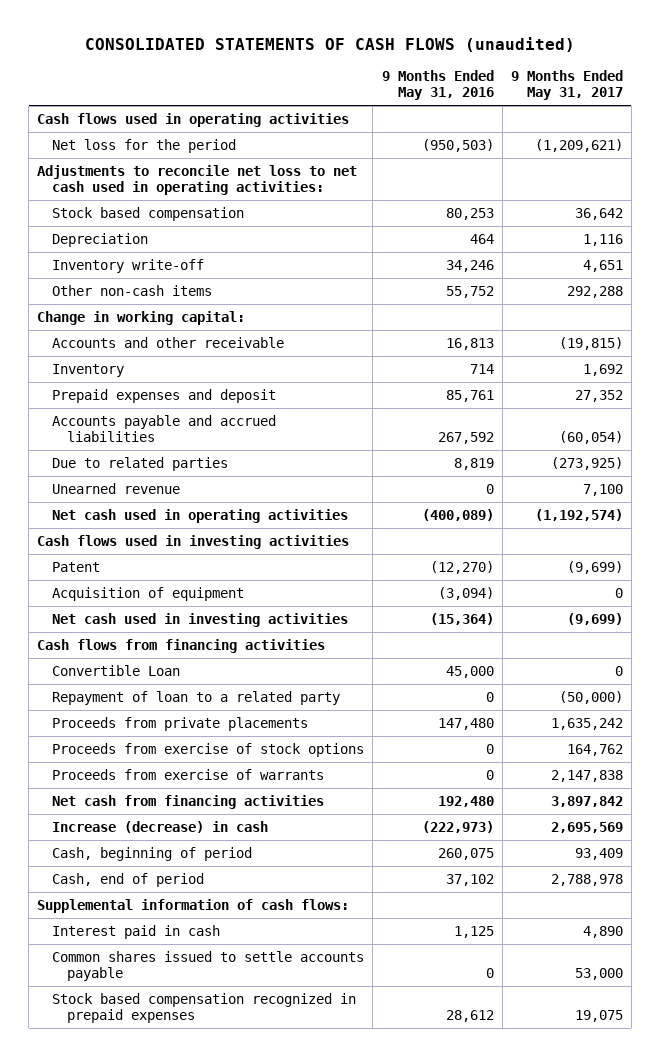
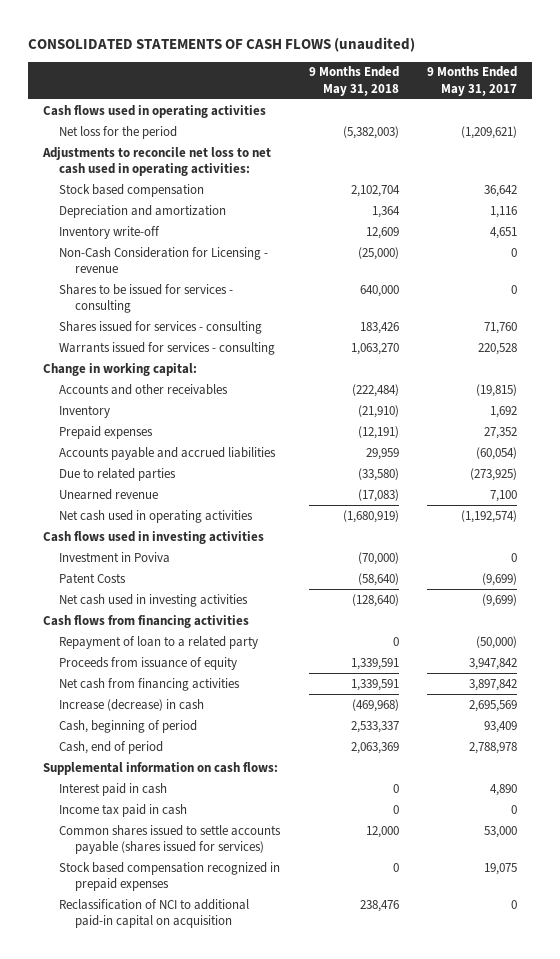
- | 9 Months Ended May 31, 2016 | 9 Months Ended May 31, 2017
+ | 9 Months Ended May 31, 2018 | 9 Months Ended May 31, 2017
- Depreciation | 464 | 1,116
+ Depreciation and amortization | 1,364 | 1,116
- Other non-cash items | 55,752 | 292,288
+ Non-Cash Consideration for Licensing - revenue | (25,000) | 0
+ Shares to be issued for services - consulting | 640,000 | 0
+ Shares issued for services - consulting | 183,426 | 71,760
+ Warrants issued for services - consulting | 1,063,270 | 220,528
- Accounts and other receivable | 16,813 | (19,815)
+ Accounts and other receivables | (222,484) | (19,815)
- Prepaid expenses and deposit | 85,761 | 27,352
+ Prepaid expenses | (12,191) | 27,352
- Patent | (12,270) | (9,699)
- Acquisition of equipment | (3,094) | 0
+ Investment in Poviva | (70,000) | 0
+ Patent Costs | (58,640) | (9,699)
- Convertible Loan | 45,000 | 0
- Proceeds from private placements | 147,480 | 1,635,242
- Proceeds from exercise of stock options | 0 | 164,762
- Proceeds from exercise of warrants | 0 | 2,147,838
+ Proceeds from issuance of equity | 1,339,591 | 3,947,842
- Supplemental information of cash flows:
+ Supplemental information on cash flows:
- Common shares issued to settle accounts payable | 0 | 53,000
+ Income tax paid in cash | 0 | 0
+ Common shares issued to settle accounts payable (shares issued for services) | 12,000 | 53,000
+ Reclassification of NCI to additional paid-in capital on acquisition | 238,476 | 0

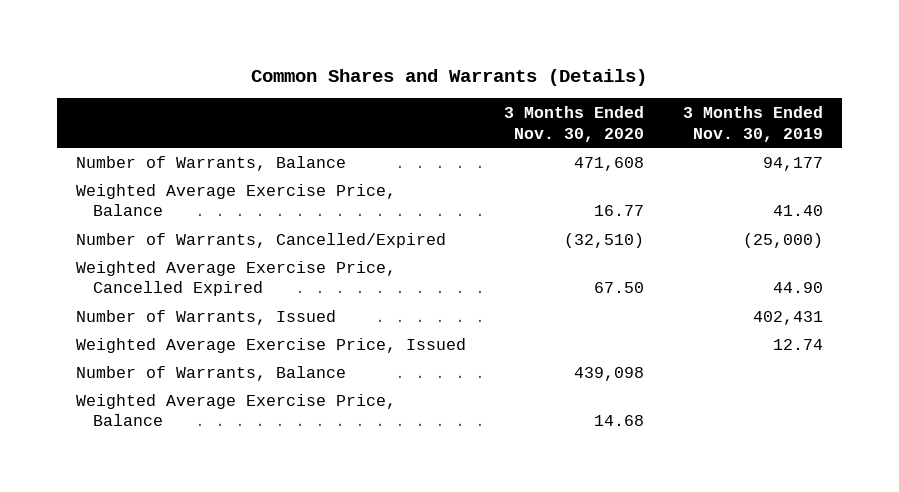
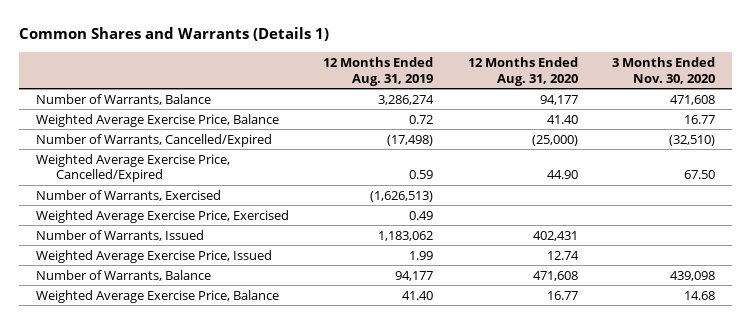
- Common Shares and Warrants (Details)
+ Common Shares and Warrants (Details 1)
- | 3 Months Ended Nov. 30, 2020 | 3 Months Ended Nov. 30, 2019
+ | 12 Months Ended Aug. 31, 2019 | 12 Months Ended Aug. 31, 2020 | 3 Months Ended Nov. 30, 2020
- Weighted Average Exercise Price, Cancelled Expired | 67.50 | 44.90
+ Weighted Average Exercise Price, Cancelled/Expired | 0.59 | 44.90 | 67.50
+ Number of Warrants, Exercised | (1,626,513) | |
+ Weighted Average Exercise Price, Exercised | 0.49 | |

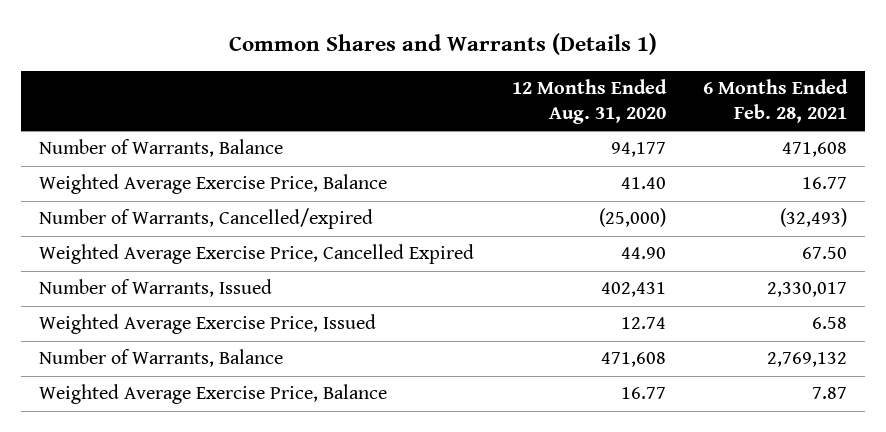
- | 12 Months Ended Aug. 31, 2019 | 12 Months Ended Aug. 31, 2020 | 3 Months Ended Nov. 30, 2020
+ | 12 Months Ended Aug. 31, 2020 | 6 Months Ended Feb. 28, 2021
- Number of Warrants, Cancelled/Expired | (17,498) | (25,000) | (32,510)
- Weighted Average Exercise Price, Cancelled/Expired | 0.59 | 44.90 | 67.50
- Number of Warrants, Exercised | (1,626,513) | |
- Weighted Average Exercise Price, Exercised | 0.49 | |
+ Number of Warrants, Cancelled/expired | (25,000) | (32,493)
+ Weighted Average Exercise Price, Cancelled Expired | 44.90 | 67.50

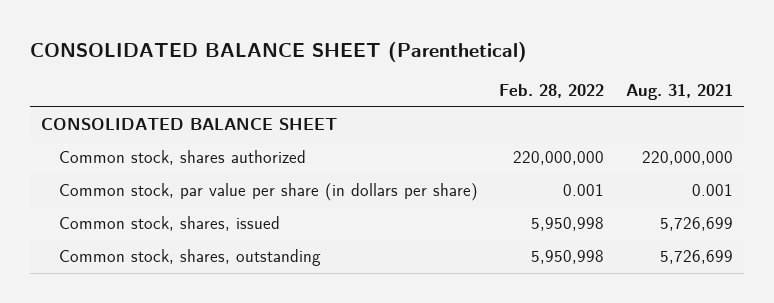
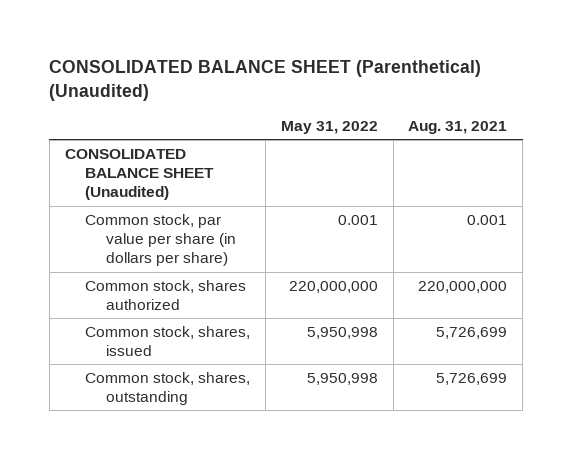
- CONSOLIDATED BALANCE SHEET (Parenthetical)
+ CONSOLIDATED BALANCE SHEET (Parenthetical) (Unaudited)
- | Feb. 28, 2022 | Aug. 31, 2021
+ | May 31, 2022 | Aug. 31, 2021
- CONSOLIDATED BALANCE SHEET
+ CONSOLIDATED BALANCE SHEET (Unaudited)
moved down: Common stock, shares authorized | 220,000,000 | 220,000,000

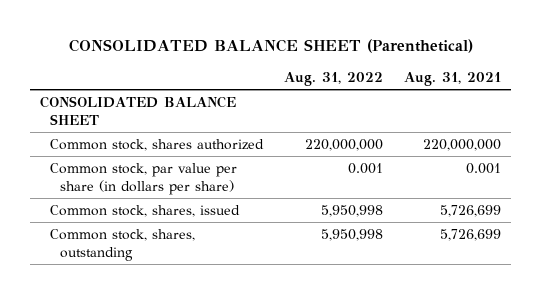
- CONSOLIDATED BALANCE SHEET (Parenthetical) (Unaudited)
+ CONSOLIDATED BALANCE SHEET (Parenthetical)
- | May 31, 2022 | Aug. 31, 2021
+ | Aug. 31, 2022 | Aug. 31, 2021
- CONSOLIDATED BALANCE SHEET (Unaudited)
+ CONSOLIDATED BALANCE SHEET
moved down: Common stock, par value per share (in dollars per share) | 0.001 | 0.001

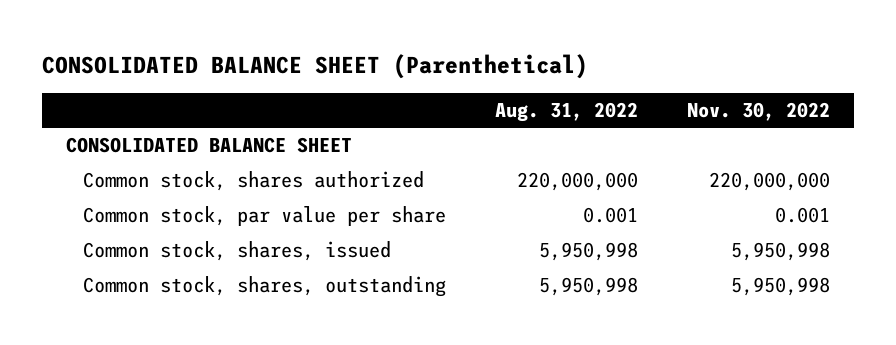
- | Aug. 31, 2022 | Aug. 31, 2021
+ | Aug. 31, 2022 | Nov. 30, 2022
- Common stock, par value per share (in dollars per share) | 0.001 | 0.001
+ Common stock, par value per share | 0.001 | 0.001

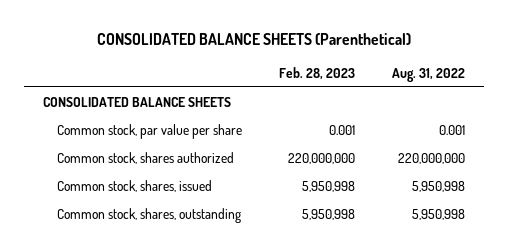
- CONSOLIDATED BALANCE SHEET (Parenthetical)
+ CONSOLIDATED BALANCE SHEETS (Parenthetical)
- | Aug. 31, 2022 | Nov. 30, 2022
+ | Feb. 28, 2023 | Aug. 31, 2022
- CONSOLIDATED BALANCE SHEET
+ CONSOLIDATED BALANCE SHEETS
moved down: Common stock, shares authorized | 220,000,000 | 220,000,000

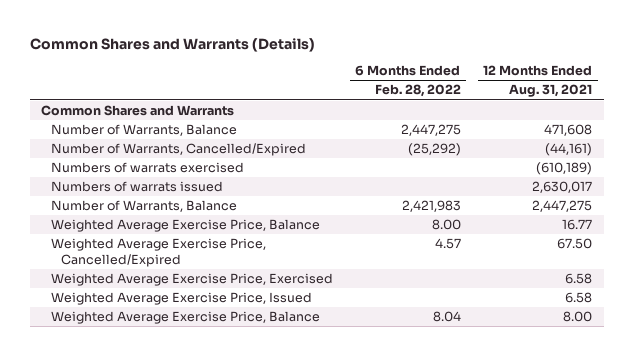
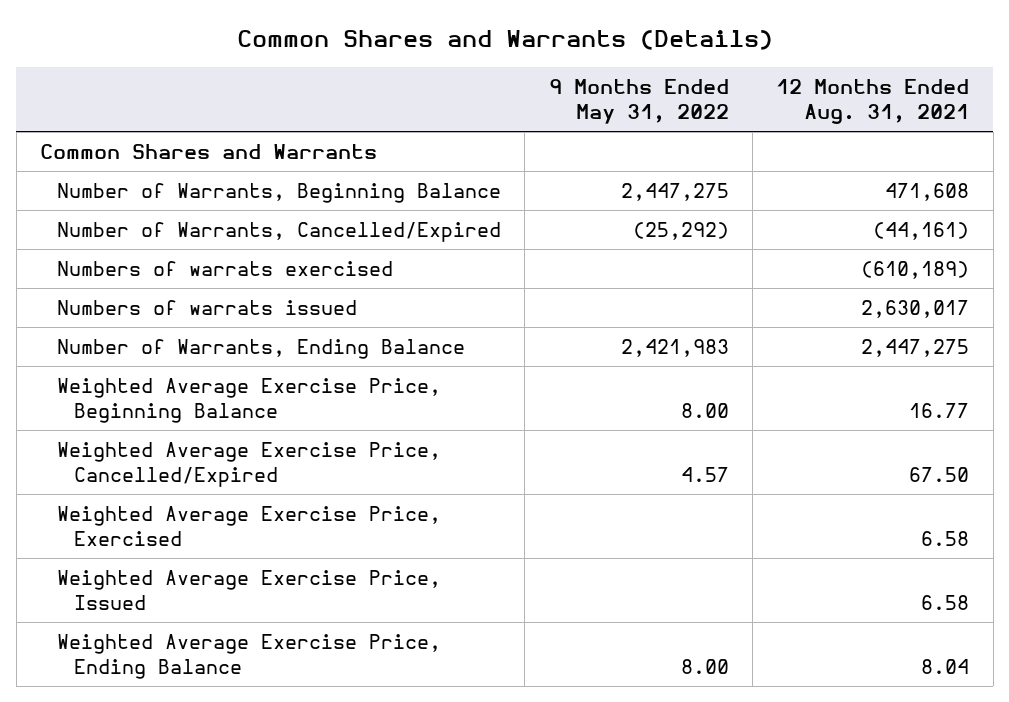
- | 6 Months Ended Feb. 28, 2022 | 12 Months Ended Aug. 31, 2021
+ | 9 Months Ended May 31, 2022 | 12 Months Ended Aug. 31, 2021
- Number of Warrants, Balance | 2,447,275 | 471,608
+ Number of Warrants, Beginning Balance | 2,447,275 | 471,608
- Number of Warrants, Balance | 2,421,983 | 2,447,275
- Weighted Average Exercise Price, Balance | 8.00 | 16.77
+ Number of Warrants, Ending Balance | 2,421,983 | 2,447,275
+ Weighted Average Exercise Price, Beginning Balance | 8.00 | 16.77
- Weighted Average Exercise Price, Balance | 8.04 | 8.00
+ Weighted Average Exercise Price, Ending Balance | 8.00 | 8.04

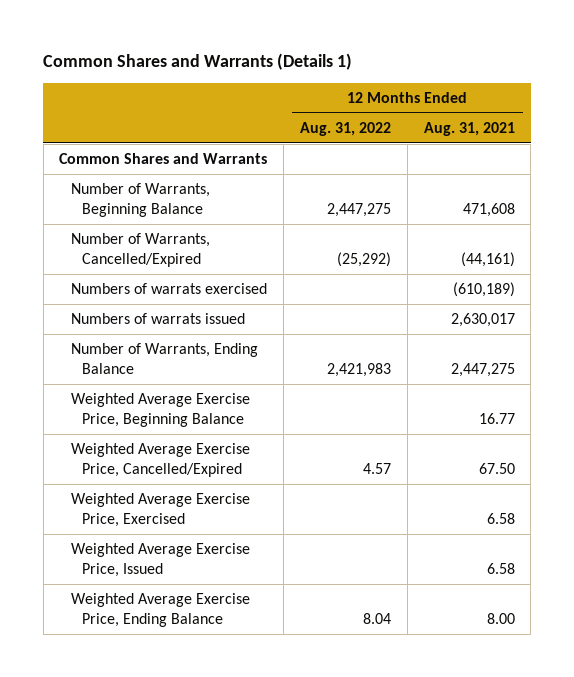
- Common Shares and Warrants (Details)
+ Common Shares and Warrants (Details 1)
- | 9 Months Ended May 31, 2022 | 12 Months Ended Aug. 31, 2021
+ | 12 Months Ended Aug. 31, 2022 | 12 Months Ended Aug. 31, 2021
- Weighted Average Exercise Price, Ending Balance | 8.00 | 8.04
+ Weighted Average Exercise Price, Ending Balance | 8.04 | 8.00

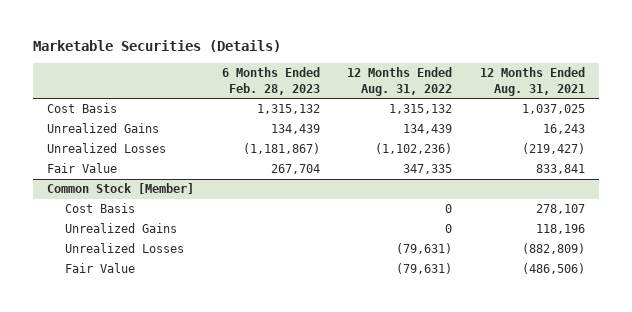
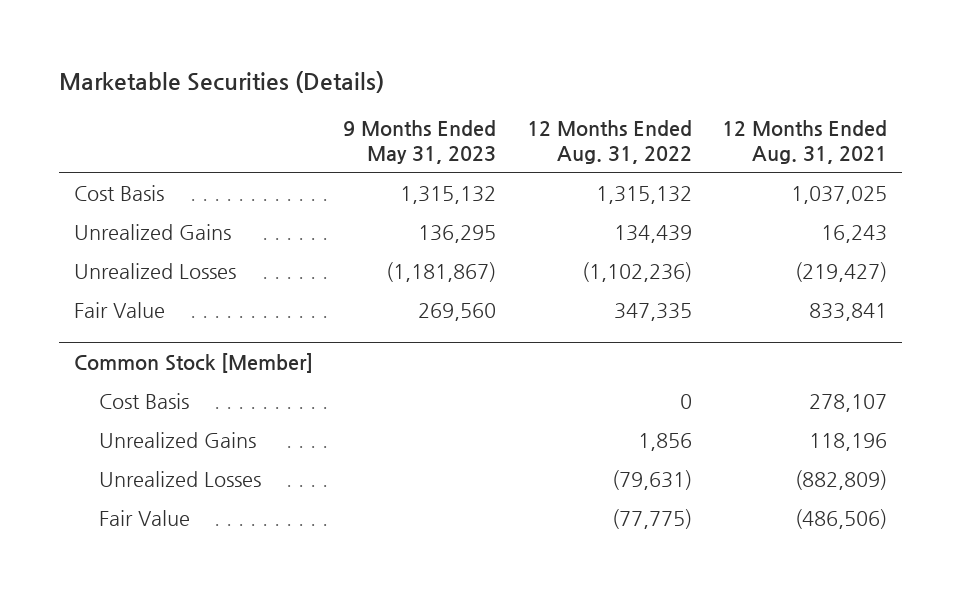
- | 6 Months Ended Feb. 28, 2023 | 12 Months Ended Aug. 31, 2022 | 12 Months Ended Aug. 31, 2021
+ | 9 Months Ended May 31, 2023 | 12 Months Ended Aug. 31, 2022 | 12 Months Ended Aug. 31, 2021
@ Common Stock [Member]
- Unrealized Gains | | 0 | 118,196
+ Unrealized Gains | | 1,856 | 118,196
- Fair Value | | (79,631) | (486,506)
+ Fair Value | | (77,775) | (486,506)

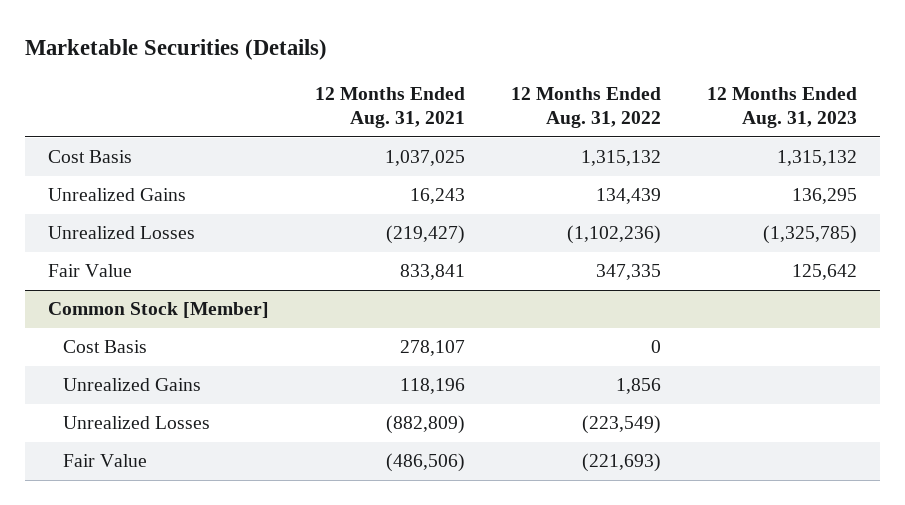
- | 9 Months Ended May 31, 2023 | 12 Months Ended Aug. 31, 2022 | 12 Months Ended Aug. 31, 2021
+ | 12 Months Ended Aug. 31, 2021 | 12 Months Ended Aug. 31, 2022 | 12 Months Ended Aug. 31, 2023
@ Common Stock [Member]
- Unrealized Losses | | (79,631) | (882,809)
- Fair Value | | (77,775) | (486,506)
+ Unrealized Losses | (882,809) | (223,549) |
+ Fair Value | (486,506) | (221,693) |

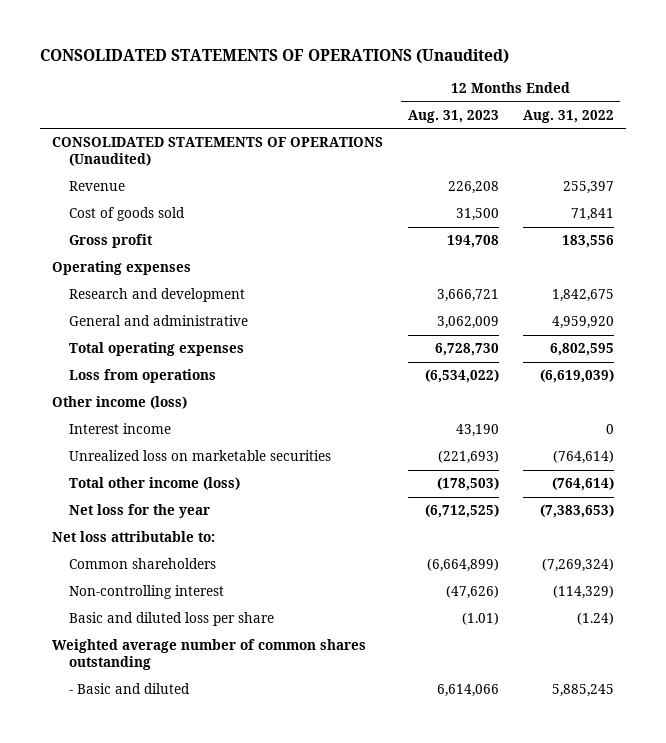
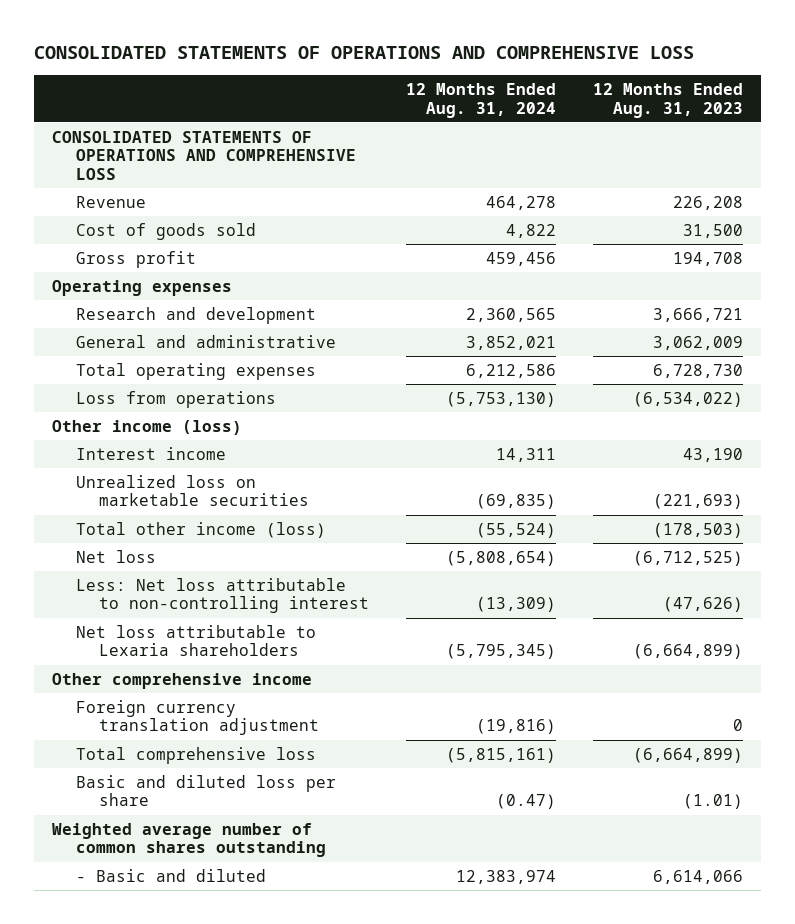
- CONSOLIDATED STATEMENTS OF OPERATIONS (Unaudited)
+ CONSOLIDATED STATEMENTS OF OPERATIONS AND COMPREHENSIVE LOSS
- | 12 Months Ended Aug. 31, 2023 | 12 Months Ended Aug. 31, 2022
+ | 12 Months Ended Aug. 31, 2024 | 12 Months Ended Aug. 31, 2023
- CONSOLIDATED STATEMENTS OF OPERATIONS (Unaudited)
+ CONSOLIDATED STATEMENTS OF OPERATIONS AND COMPREHENSIVE LOSS
- Net loss for the year | (6,712,525) | (7,383,653)
- Net loss attributable to:
- Common shareholders | (6,664,899) | (7,269,324)
- Non-controlling interest | (47,626) | (114,329)
+ Net loss | (5,808,654) | (6,712,525)
+ Less: Net loss attributable to non-controlling interest | (13,309) | (47,626)
+ Net loss attributable to Lexaria shareholders | (5,795,345) | (6,664,899)
+ Other comprehensive income
+ Foreign currency translation adjustment | (19,816) | 0
+ Total comprehensive loss | (5,815,161) | (6,664,899)

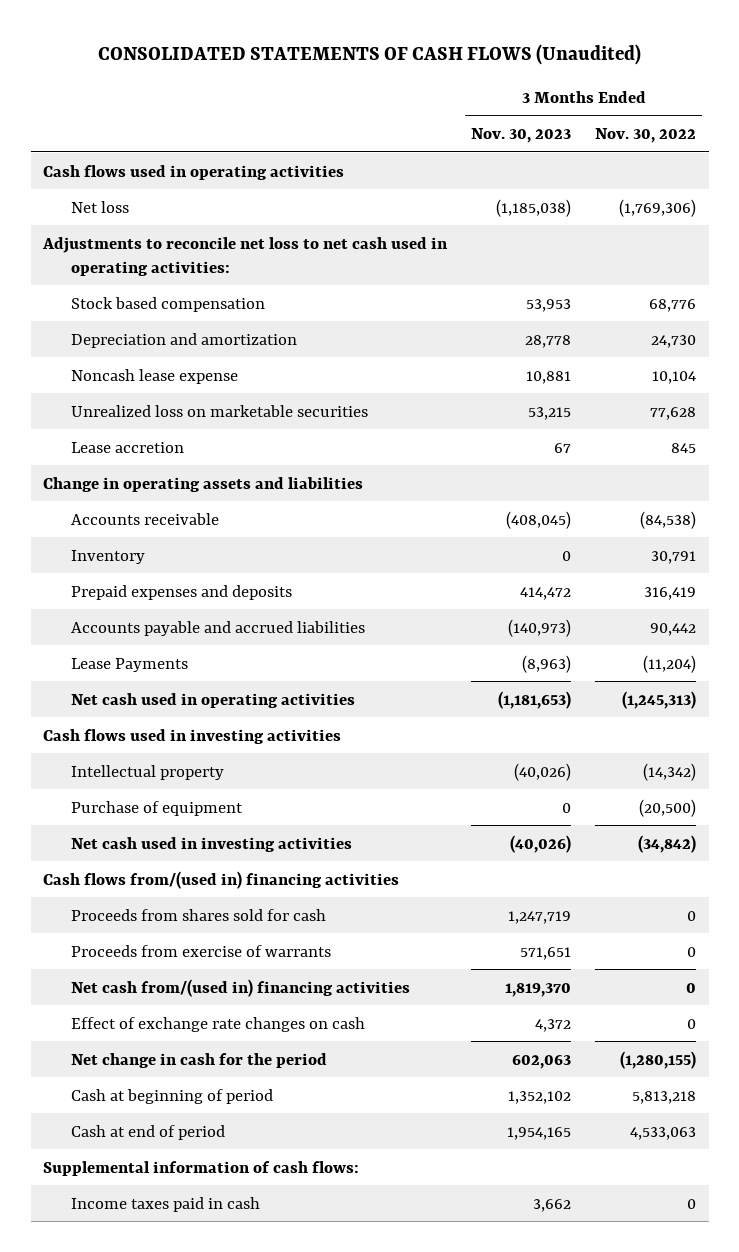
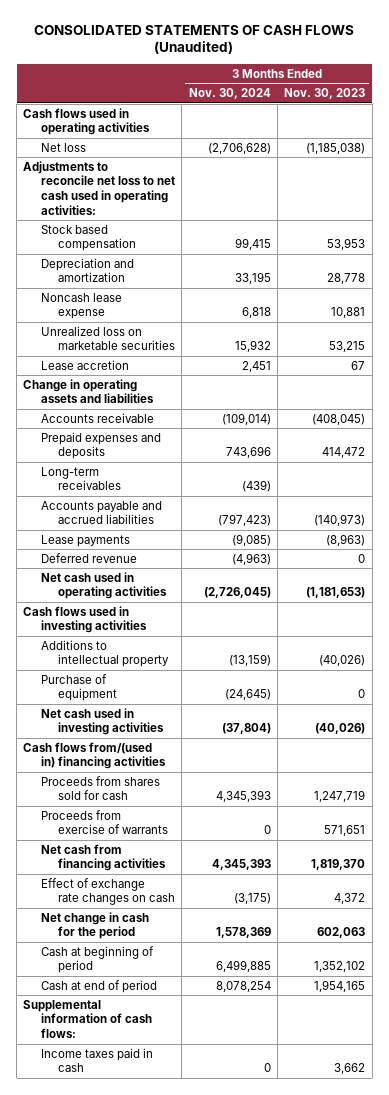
- | 3 Months Ended Nov. 30, 2023 | 3 Months Ended Nov. 30, 2022
+ | 3 Months Ended Nov. 30, 2024 | 3 Months Ended Nov. 30, 2023
- Inventory | 0 | 30,791
+ Long-term receivables | (439) |
- Lease Payments | (8,963) | (11,204)
+ Lease payments | (9,085) | (8,963)
+ Deferred revenue | (4,963) | 0
- Intellectual property | (40,026) | (14,342)
+ Additions to intellectual property | (13,159) | (40,026)
- Net cash from/(used in) financing activities | 1,819,370 | 0
+ Net cash from financing activities | 4,345,393 | 1,819,370

